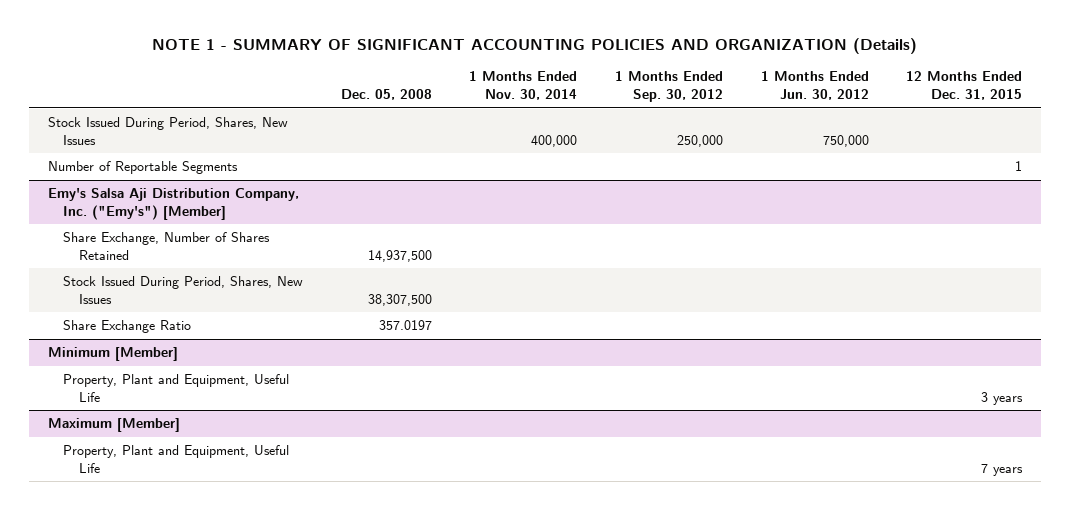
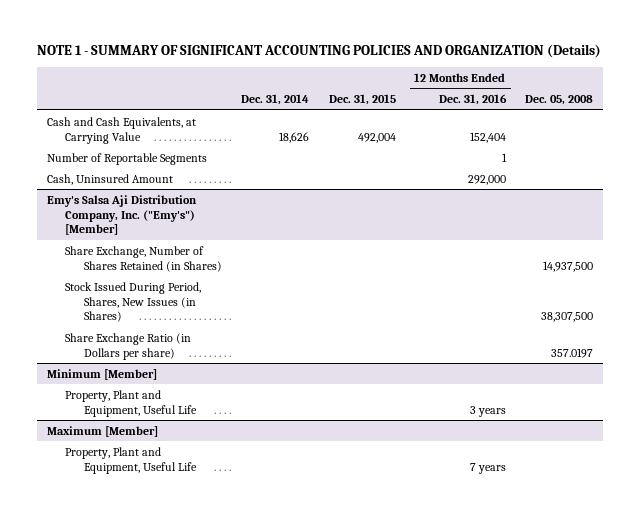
- | Dec. 05, 2008 | 1 Months Ended Nov. 30, 2014 | 1 Months Ended Sep. 30, 2012 | 1 Months Ended Jun. 30, 2012 | 12 Months Ended Dec. 31, 2015
+ | Dec. 31, 2014 | Dec. 31, 2015 | 12 Months Ended Dec. 31, 2016 | Dec. 05, 2008
- Stock Issued During Period, Shares, New Issues | | 400,000 | 250,000 | 750,000 |
+ Cash and Cash Equivalents, at Carrying Value | 18,626 | 492,004 | 152,404 |
+ Cash, Uninsured Amount | | | 292,000 |
@ Emy's Salsa Aji Distribution Company, Inc. ("Emy's") [Member]
- Share Exchange, Number of Shares Retained | 14,937,500 | | | |
- Stock Issued During Period, Shares, New Issues | 38,307,500 | | | |
- Share Exchange Ratio | 357.0197 | | | |
+ Share Exchange, Number of Shares Retained (in Shares) | | | | 14,937,500
+ Stock Issued During Period, Shares, New Issues (in Shares) | | | | 38,307,500
+ Share Exchange Ratio (in Dollars per share) | | | | 357.0197

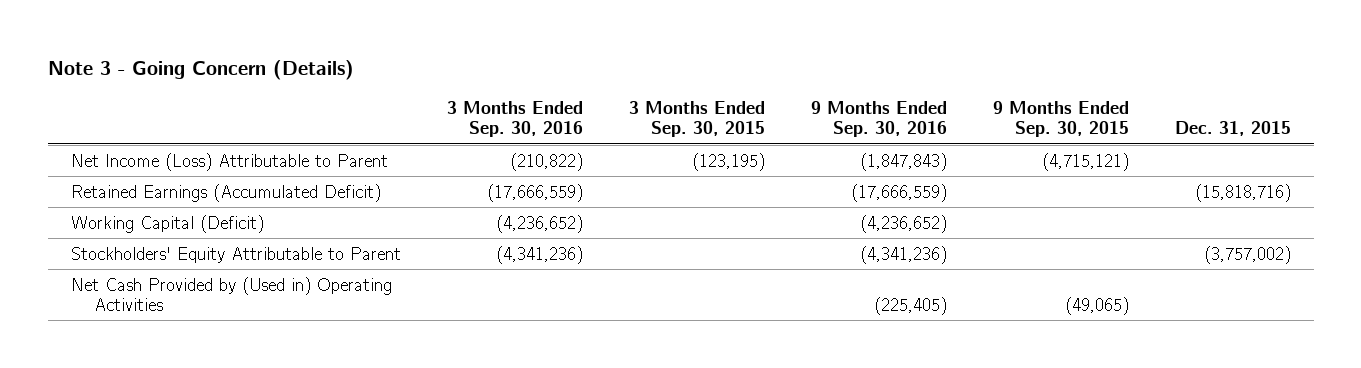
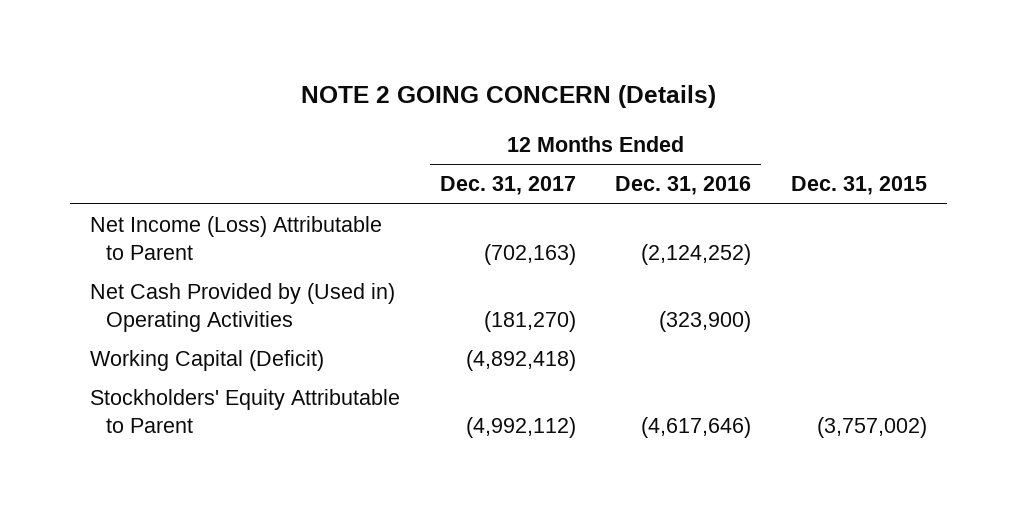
- Note 3 - Going Concern (Details)
+ NOTE 2 GOING CONCERN (Details)
- | 3 Months Ended Sep. 30, 2016 | 3 Months Ended Sep. 30, 2015 | 9 Months Ended Sep. 30, 2016 | 9 Months Ended Sep. 30, 2015 | Dec. 31, 2015
+ | 12 Months Ended Dec. 31, 2017 | 12 Months Ended Dec. 31, 2016 | Dec. 31, 2015
- Retained Earnings (Accumulated Deficit) | (17,666,559) | | (17,666,559) | | (15,818,716)
moved up: Net Cash Provided by (Used in) Operating Activities | (181,270) | (323,900) |

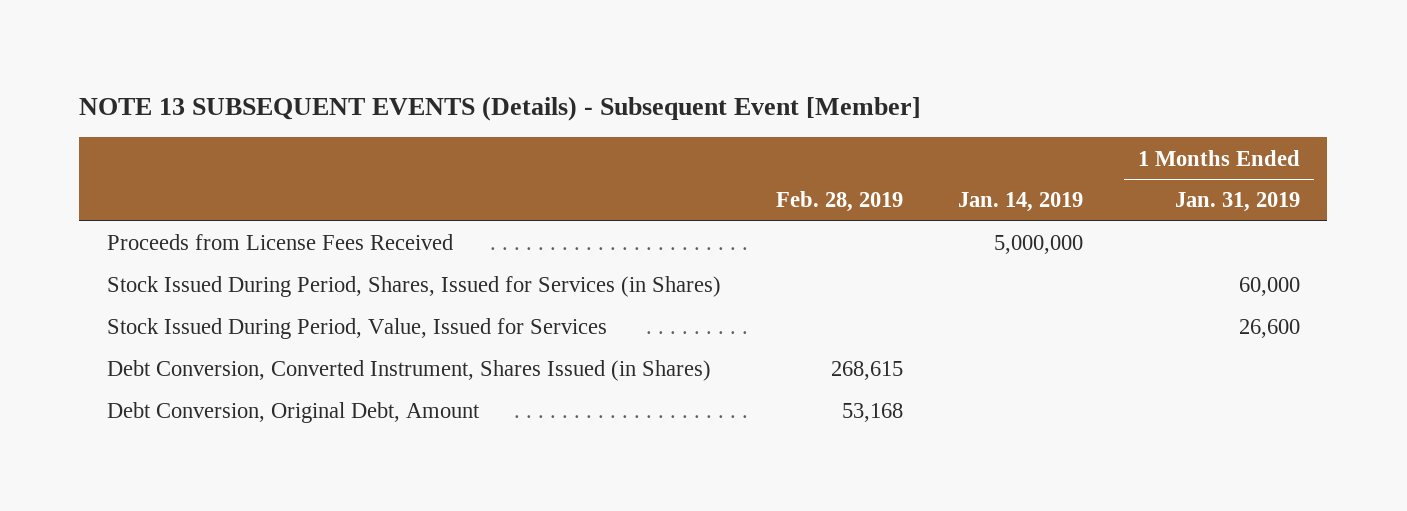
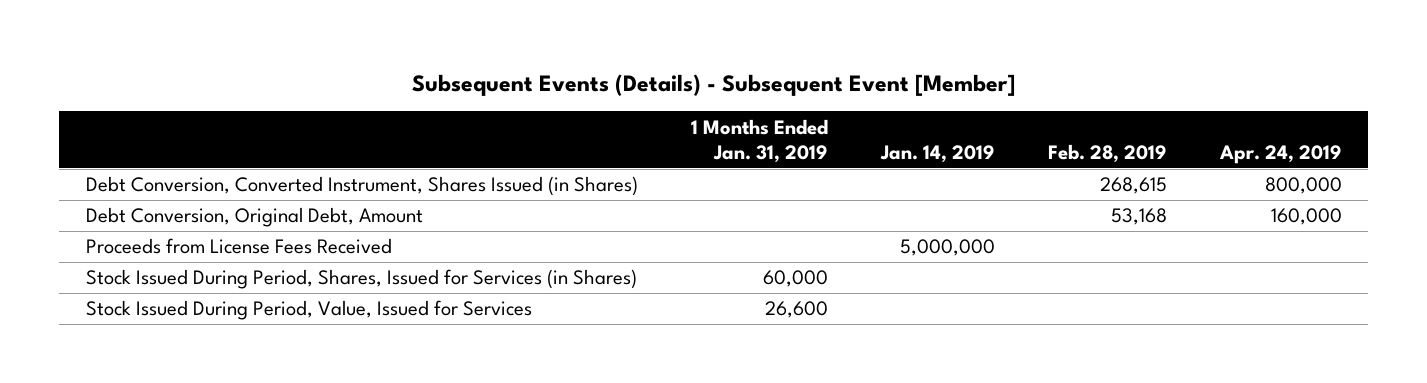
- NOTE 13 SUBSEQUENT EVENTS (Details) - Subsequent Event [Member]
+ Subsequent Events (Details) - Subsequent Event [Member]
- | Feb. 28, 2019 | Jan. 14, 2019 | 1 Months Ended Jan. 31, 2019
+ | 1 Months Ended Jan. 31, 2019 | Jan. 14, 2019 | Feb. 28, 2019 | Apr. 24, 2019
moved up: Debt Conversion, Converted Instrument, Shares Issued (in Shares) | | | 268,615 | 800,000
moved up: Debt Conversion, Original Debt, Amount | | | 53,168 | 160,000

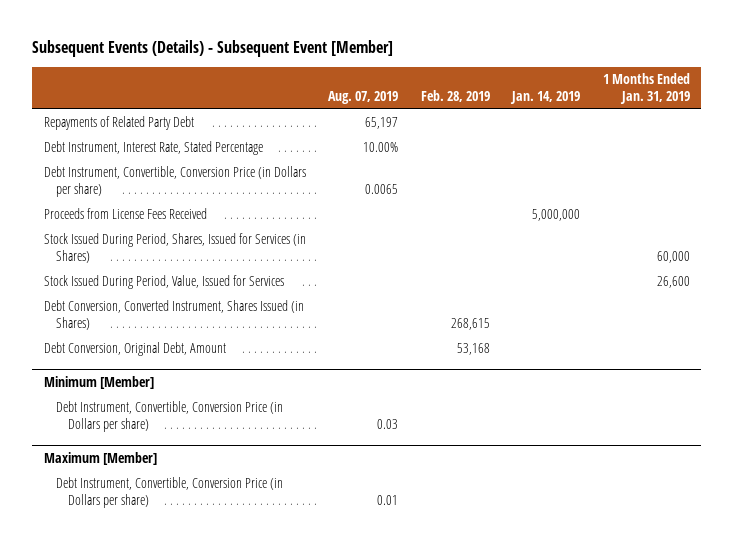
- | 1 Months Ended Jan. 31, 2019 | Jan. 14, 2019 | Feb. 28, 2019 | Apr. 24, 2019
+ | Aug. 07, 2019 | Feb. 28, 2019 | Jan. 14, 2019 | 1 Months Ended Jan. 31, 2019
+ Repayments of Related Party Debt | 65,197 | | |
+ Debt Instrument, Interest Rate, Stated Percentage | 10.00% | | |
+ Debt Instrument, Convertible, Conversion Price (in Dollars per share) | 0.0065 | | |
moved down: Debt Conversion, Converted Instrument, Shares Issued (in Shares) | | 268,615 | |
moved down: Debt Conversion, Original Debt, Amount | | 53,168 | |
+ Minimum [Member]
+ Debt Instrument, Convertible, Conversion Price (in Dollars per share) | 0.03 | | |
+ Maximum [Member]
+ Debt Instrument, Convertible, Conversion Price (in Dollars per share) | 0.01 | | |

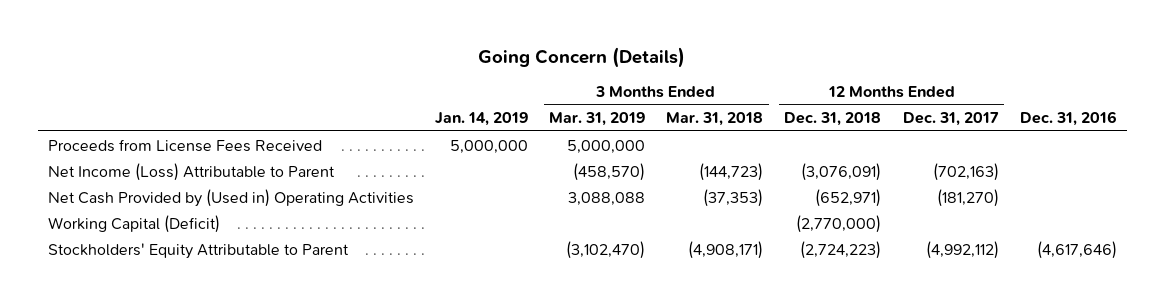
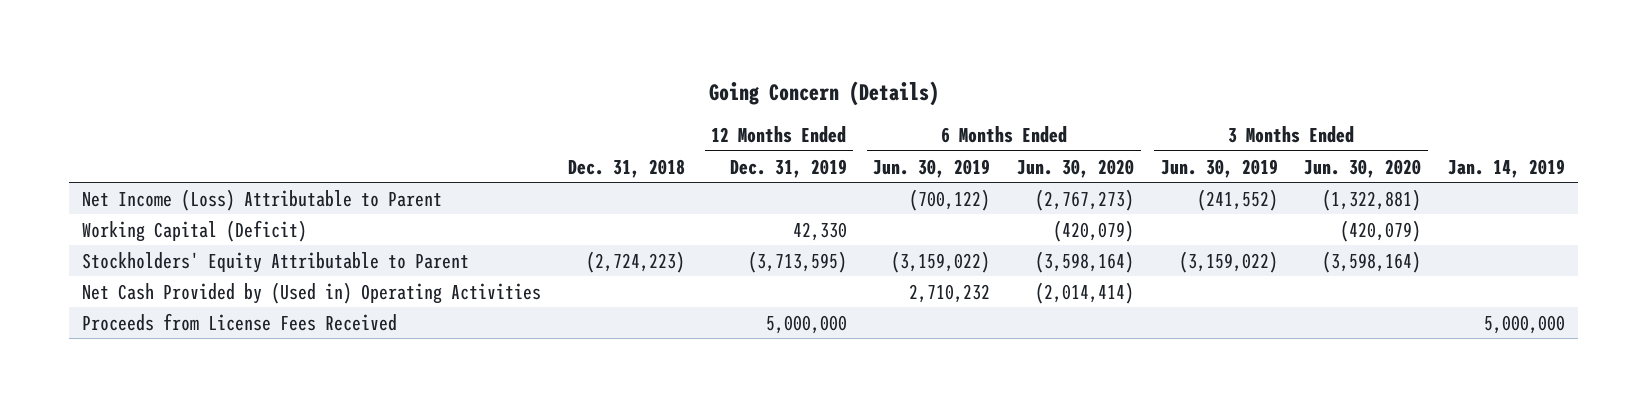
- | Jan. 14, 2019 | 3 Months Ended Mar. 31, 2019 | 3 Months Ended Mar. 31, 2018 | 12 Months Ended Dec. 31, 2018 | 12 Months Ended Dec. 31, 2017 | Dec. 31, 2016
+ | Dec. 31, 2018 | 12 Months Ended Dec. 31, 2019 | 6 Months Ended Jun. 30, 2019 | 6 Months Ended Jun. 30, 2020 | 3 Months Ended Jun. 30, 2019 | 3 Months Ended Jun. 30, 2020 | Jan. 14, 2019
moved down: Net Cash Provided by (Used in) Operating Activities | | | 2,710,232 | (2,014,414) | | |
moved down: Proceeds from License Fees Received | | 5,000,000 | | | | | 5,000,000

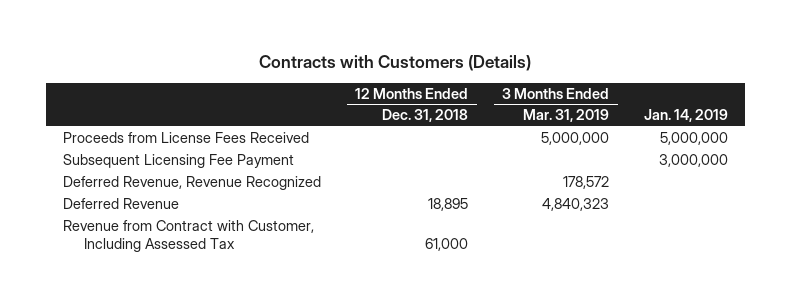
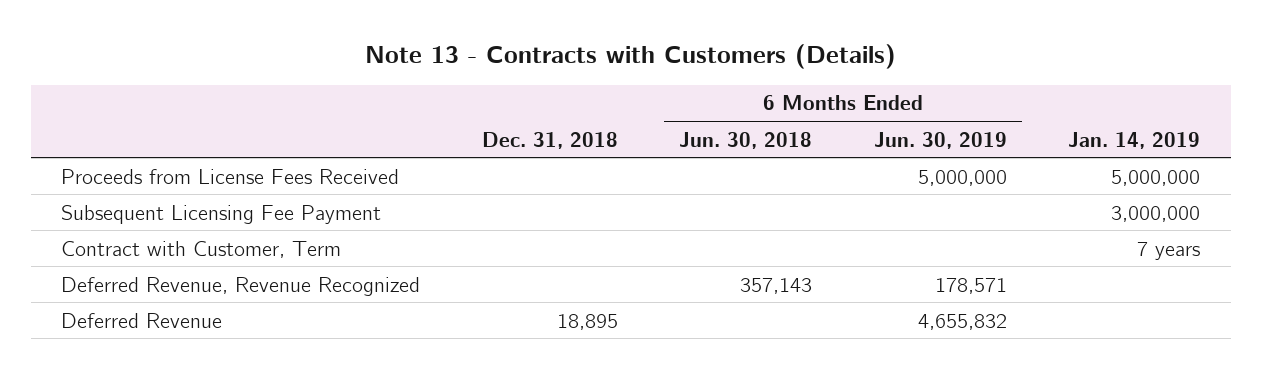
- Contracts with Customers (Details)
+ Note 13 - Contracts with Customers (Details)
- | 12 Months Ended Dec. 31, 2018 | 3 Months Ended Mar. 31, 2019 | Jan. 14, 2019
+ | Dec. 31, 2018 | 6 Months Ended Jun. 30, 2018 | 6 Months Ended Jun. 30, 2019 | Jan. 14, 2019
+ Contract with Customer, Term | | | | 7 years
- Revenue from Contract with Customer, Including Assessed Tax | 61,000 | |

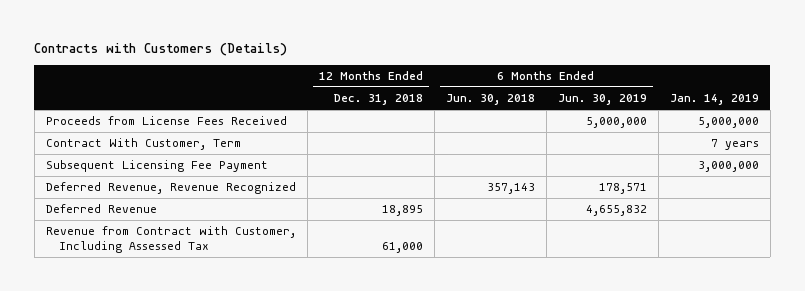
- Note 13 - Contracts with Customers (Details)
+ Contracts with Customers (Details)
- | Dec. 31, 2018 | 6 Months Ended Jun. 30, 2018 | 6 Months Ended Jun. 30, 2019 | Jan. 14, 2019
+ | 12 Months Ended Dec. 31, 2018 | 6 Months Ended Jun. 30, 2018 | 6 Months Ended Jun. 30, 2019 | Jan. 14, 2019
+ Contract With Customer, Term | | | | 7 years
- Contract with Customer, Term | | | | 7 years
+ Revenue from Contract with Customer, Including Assessed Tax | 61,000 | | |

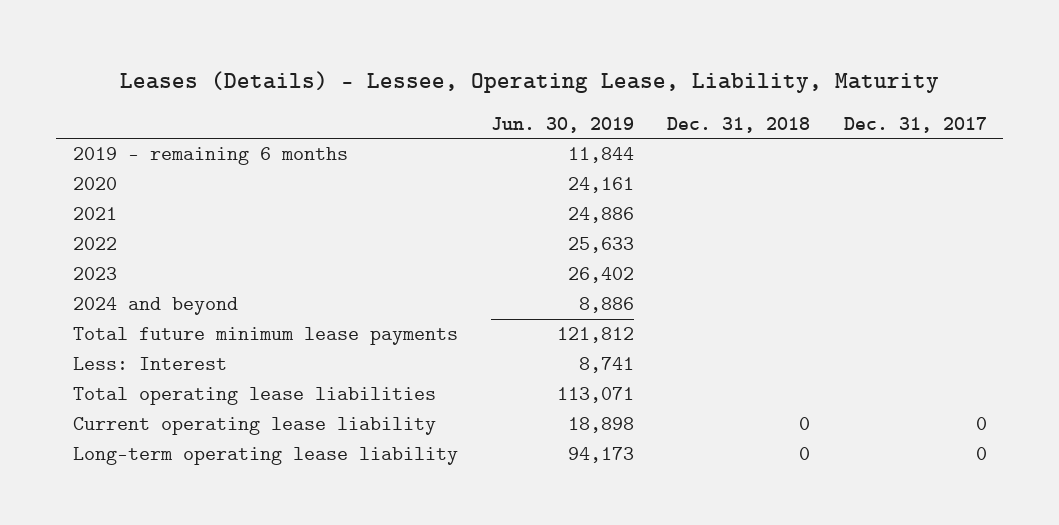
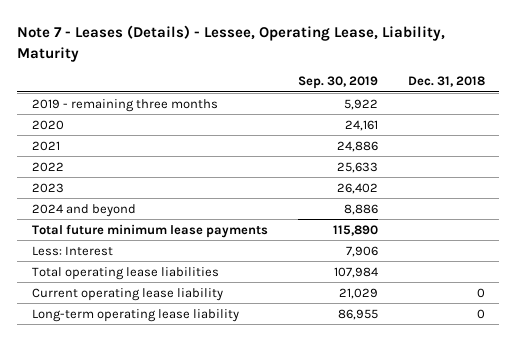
- Leases (Details) - Lessee, Operating Lease, Liability, Maturity
+ Note 7 - Leases (Details) - Lessee, Operating Lease, Liability, Maturity
- | Jun. 30, 2019 | Dec. 31, 2018 | Dec. 31, 2017
+ | Sep. 30, 2019 | Dec. 31, 2018
- 2019 - remaining 6 months | 11,844 | |
+ 2019 - remaining three months | 5,922 |

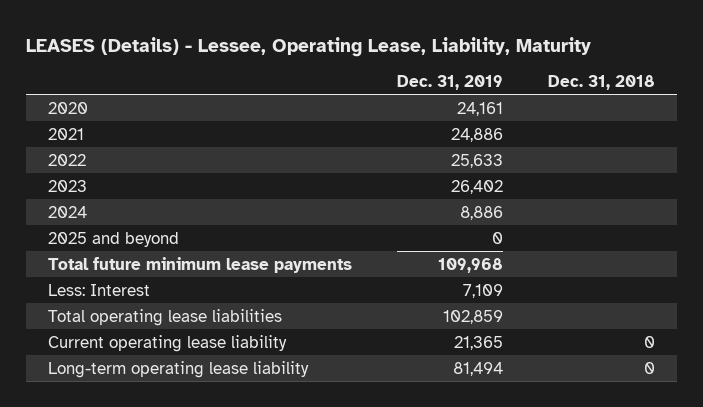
- Note 7 - Leases (Details) - Lessee, Operating Lease, Liability, Maturity
+ LEASES (Details) - Lessee, Operating Lease, Liability, Maturity
- | Sep. 30, 2019 | Dec. 31, 2018
+ | Dec. 31, 2019 | Dec. 31, 2018
- 2019 - remaining three months | 5,922 |
- 2024 and beyond | 8,886 |
+ 2024 | 8,886 |
+ 2025 and beyond | 0 |

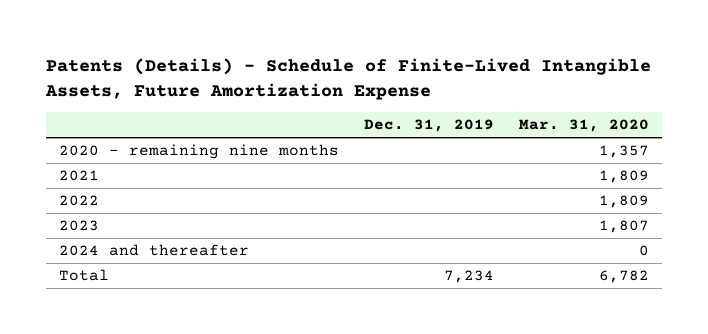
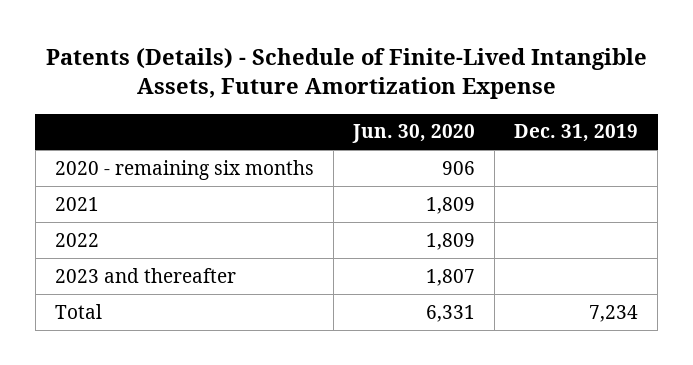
- | Dec. 31, 2019 | Mar. 31, 2020
+ | Jun. 30, 2020 | Dec. 31, 2019
- 2020 - remaining nine months | | 1,357
+ 2020 - remaining six months | 906 |
- 2023 | | 1,807
- 2024 and thereafter | | 0
+ 2023 and thereafter | 1,807 |

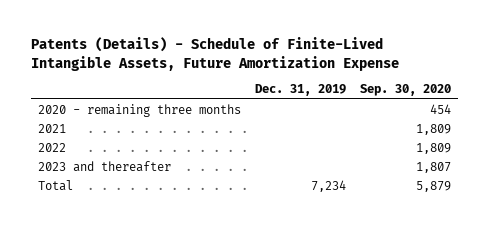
- | Jun. 30, 2020 | Dec. 31, 2019
+ | Dec. 31, 2019 | Sep. 30, 2020
- 2020 - remaining six months | 906 |
+ 2020 - remaining three months | | 454

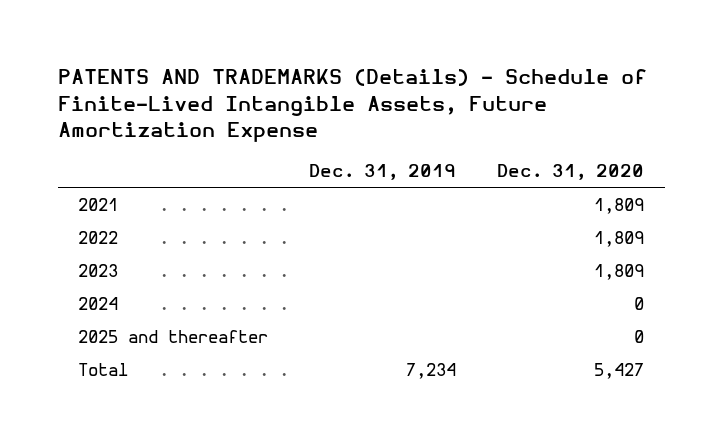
- Patents (Details) - Schedule of Finite-Lived Intangible Assets, Future Amortization Expense
+ PATENTS AND TRADEMARKS (Details) - Schedule of Finite-Lived Intangible Assets, Future Amortization Expense
- | Dec. 31, 2019 | Sep. 30, 2020
+ | Dec. 31, 2019 | Dec. 31, 2020
- 2020 - remaining three months | | 454
- 2023 and thereafter | | 1,807
+ 2023 | | 1,809
+ 2024 | | 0
+ 2025 and thereafter | | 0

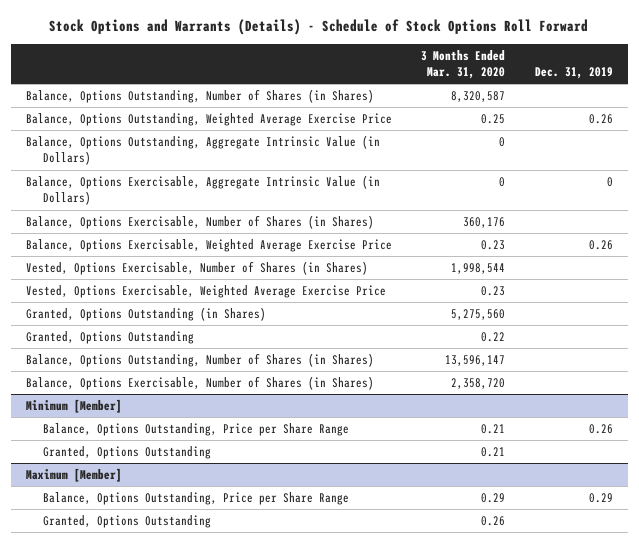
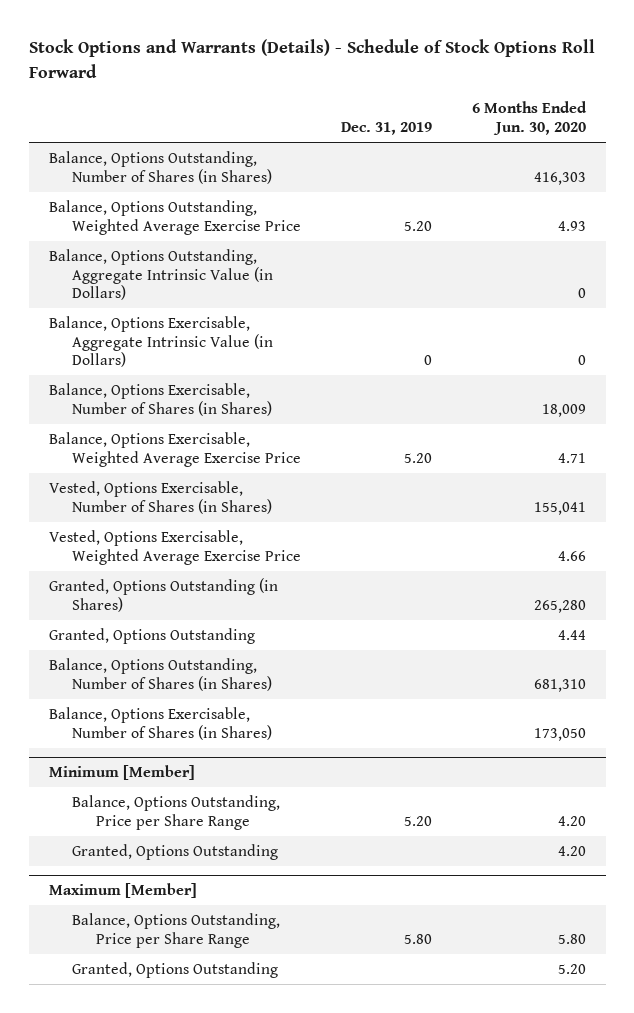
- | 3 Months Ended Mar. 31, 2020 | Dec. 31, 2019
+ | Dec. 31, 2019 | 6 Months Ended Jun. 30, 2020
- Balance, Options Outstanding, Weighted Average Exercise Price | 0.25 | 0.26
+ Balance, Options Outstanding, Weighted Average Exercise Price | 5.20 | 4.93
- Balance, Options Exercisable, Weighted Average Exercise Price | 0.23 | 0.26
+ Balance, Options Exercisable, Weighted Average Exercise Price | 5.20 | 4.71
@ Minimum [Member]
- Balance, Options Outstanding, Price per Share Range | 0.21 | 0.26
+ Balance, Options Outstanding, Price per Share Range | 5.20 | 4.20
@ Maximum [Member]
- Balance, Options Outstanding, Price per Share Range | 0.29 | 0.29
+ Balance, Options Outstanding, Price per Share Range | 5.80 | 5.80

